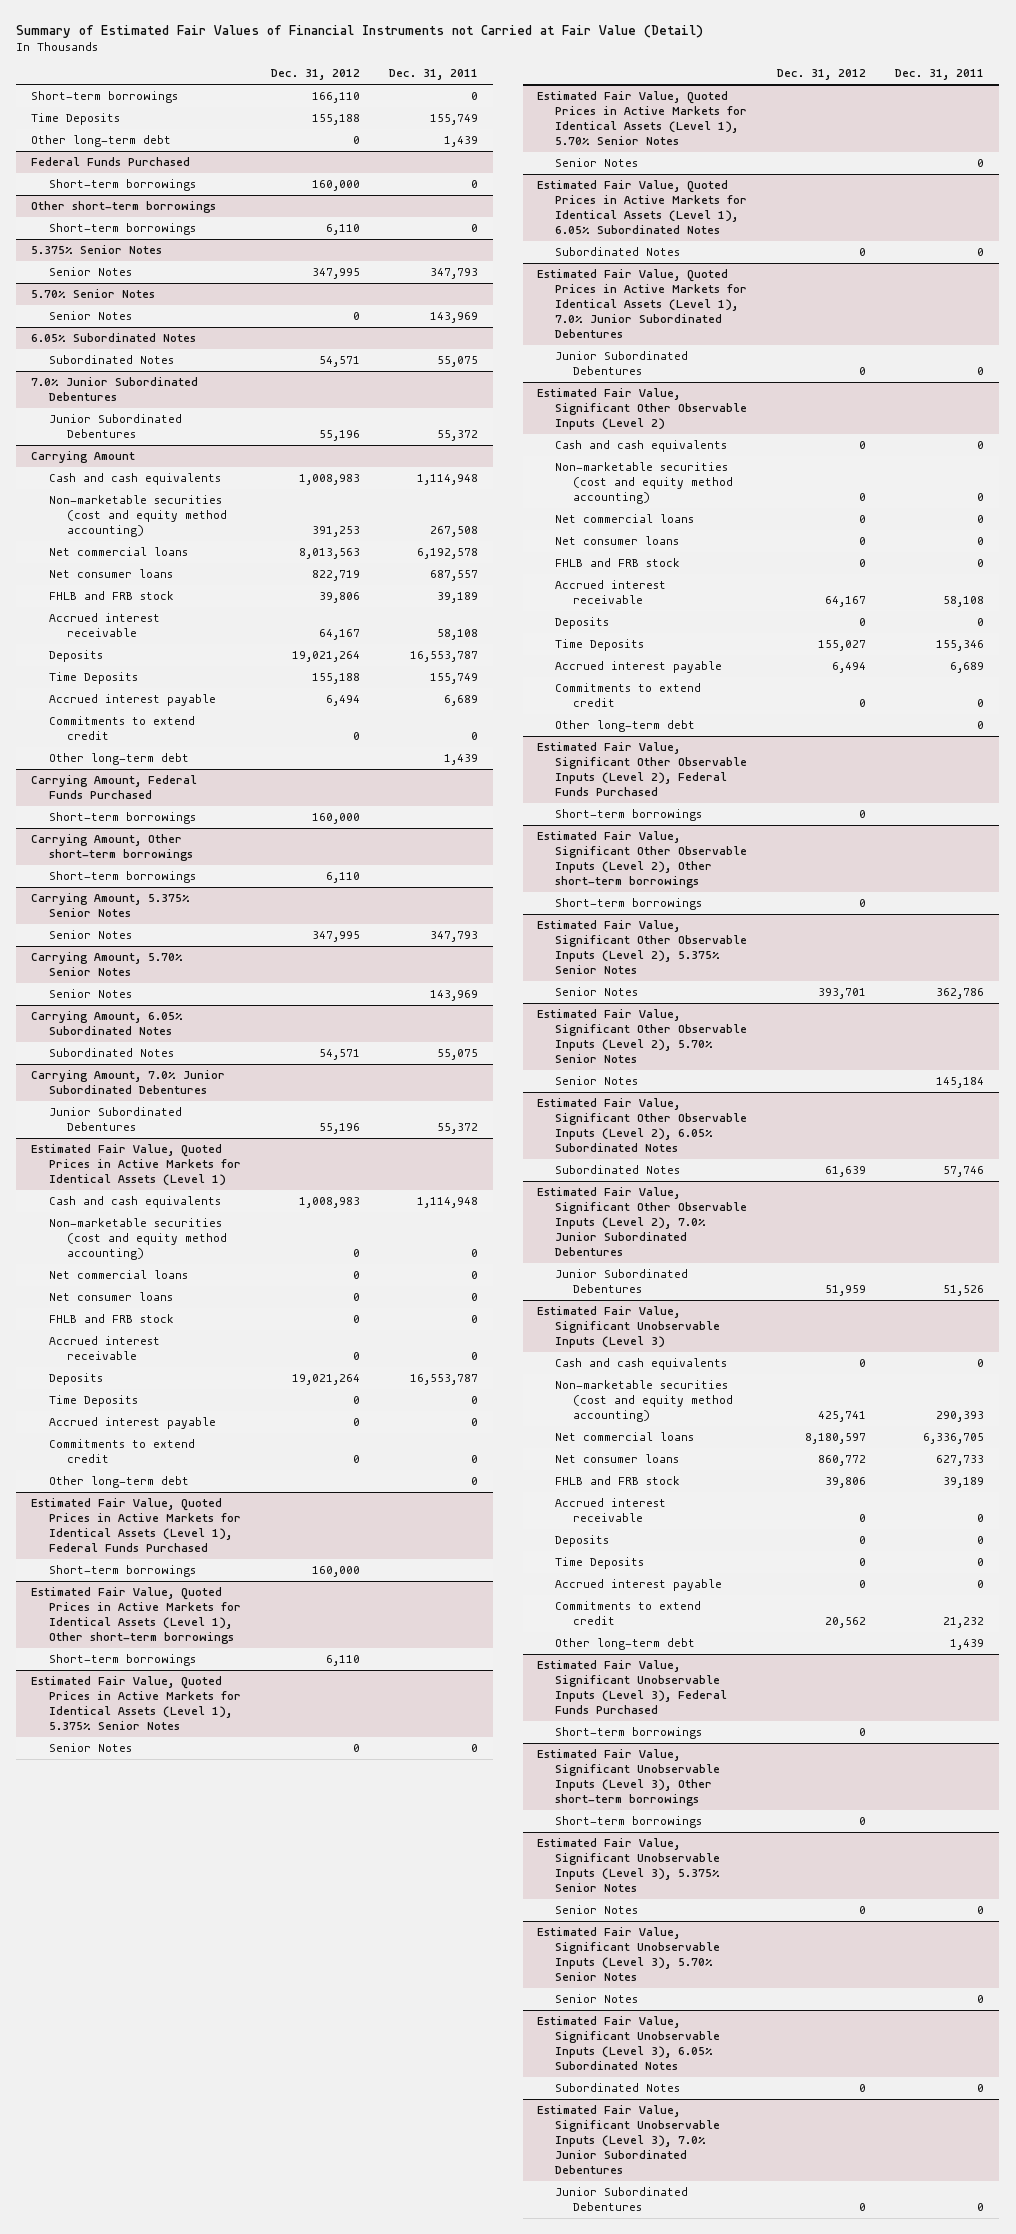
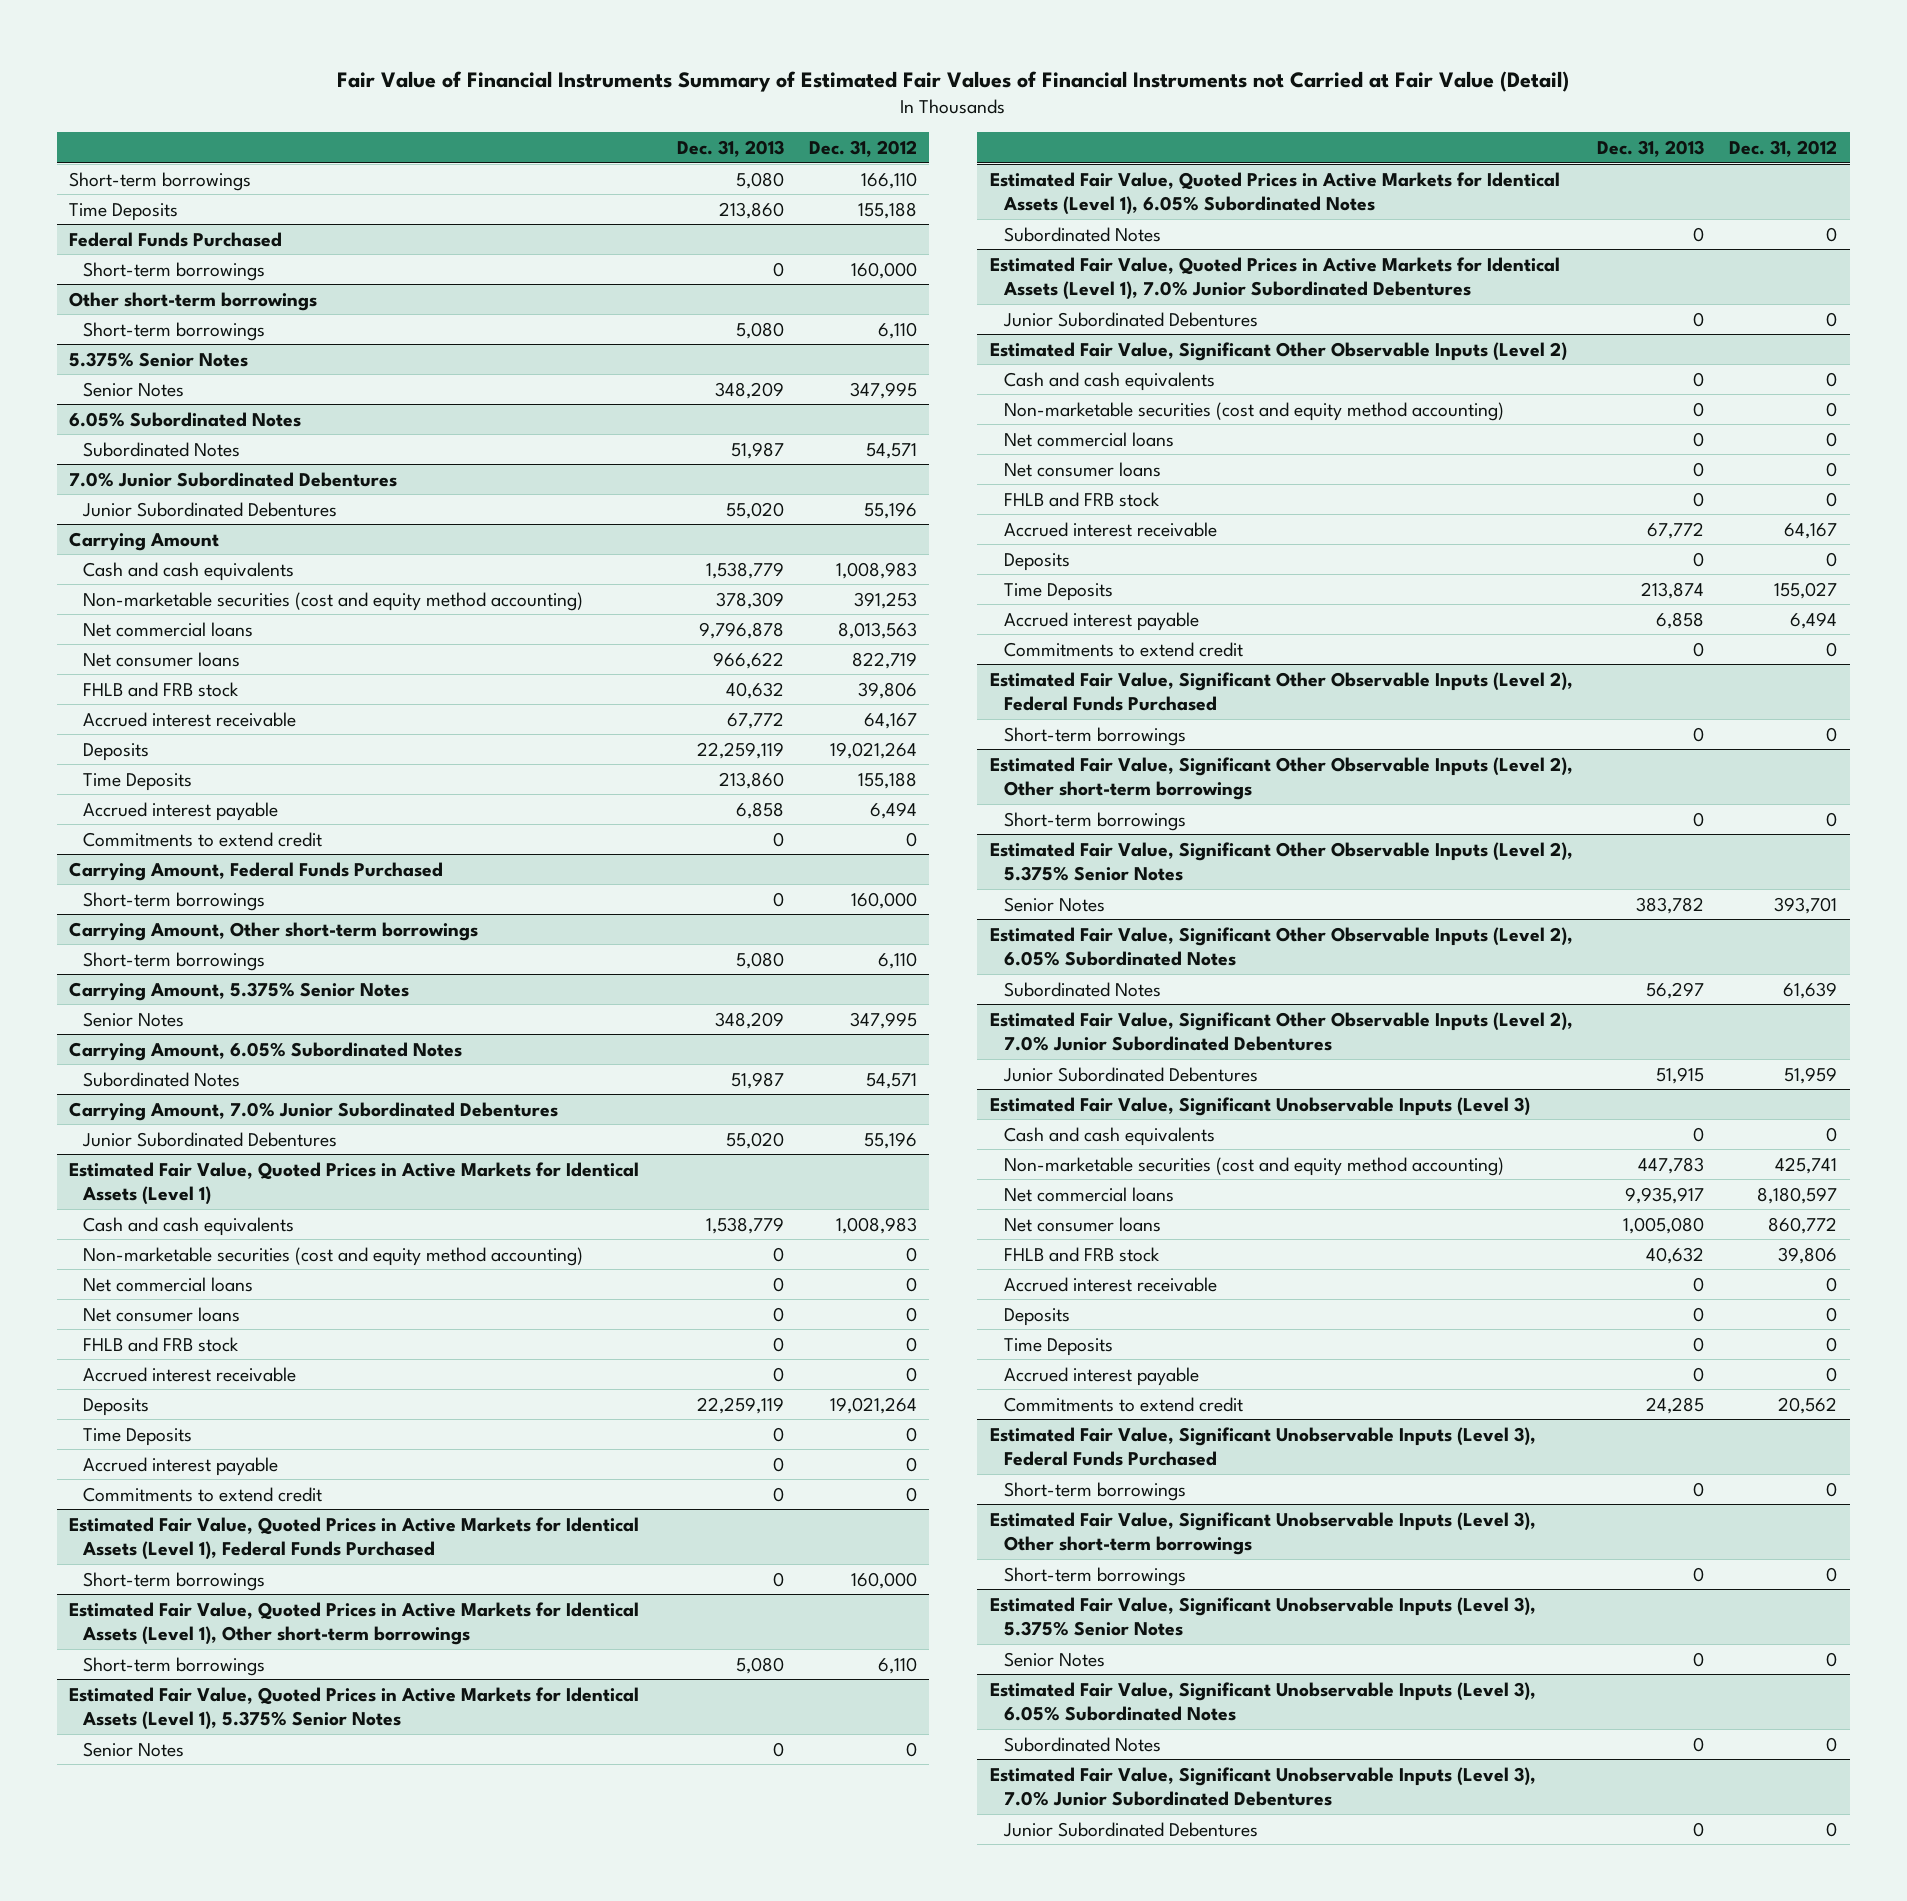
- Summary of Estimated Fair Values of Financial Instruments not Carried at Fair Value (Detail)
+ Fair Value of Financial Instruments Summary of Estimated Fair Values of Financial Instruments not Carried at Fair Value (Detail)
- | Dec. 31, 2012 | Dec. 31, 2011
+ | Dec. 31, 2013 | Dec. 31, 2012
- Other long-term debt | 0 | 1,439
- 5.70% Senior Notes
- Senior Notes | 0 | 143,969
@ Carrying Amount
- Other long-term debt | | 1,439
- Carrying Amount, 5.70% Senior Notes
- Senior Notes | | 143,969
@ Estimated Fair Value, Quoted Prices in Active Markets for Identical Assets (Level 1)
- Other long-term debt | | 0
- Estimated Fair Value, Quoted Prices in Active Markets for Identical Assets (Level 1), 5.70% Senior Notes
- Senior Notes | | 0
@ Estimated Fair Value, Significant Other Observable Inputs (Level 2)
- Other long-term debt | | 0
- Estimated Fair Value, Significant Other Observable Inputs (Level 2), 5.70% Senior Notes
- Senior Notes | | 145,184
@ Estimated Fair Value, Significant Unobservable Inputs (Level 3)
- Other long-term debt | | 1,439
- Estimated Fair Value, Significant Unobservable Inputs (Level 3), 5.70% Senior Notes
- Senior Notes | | 0

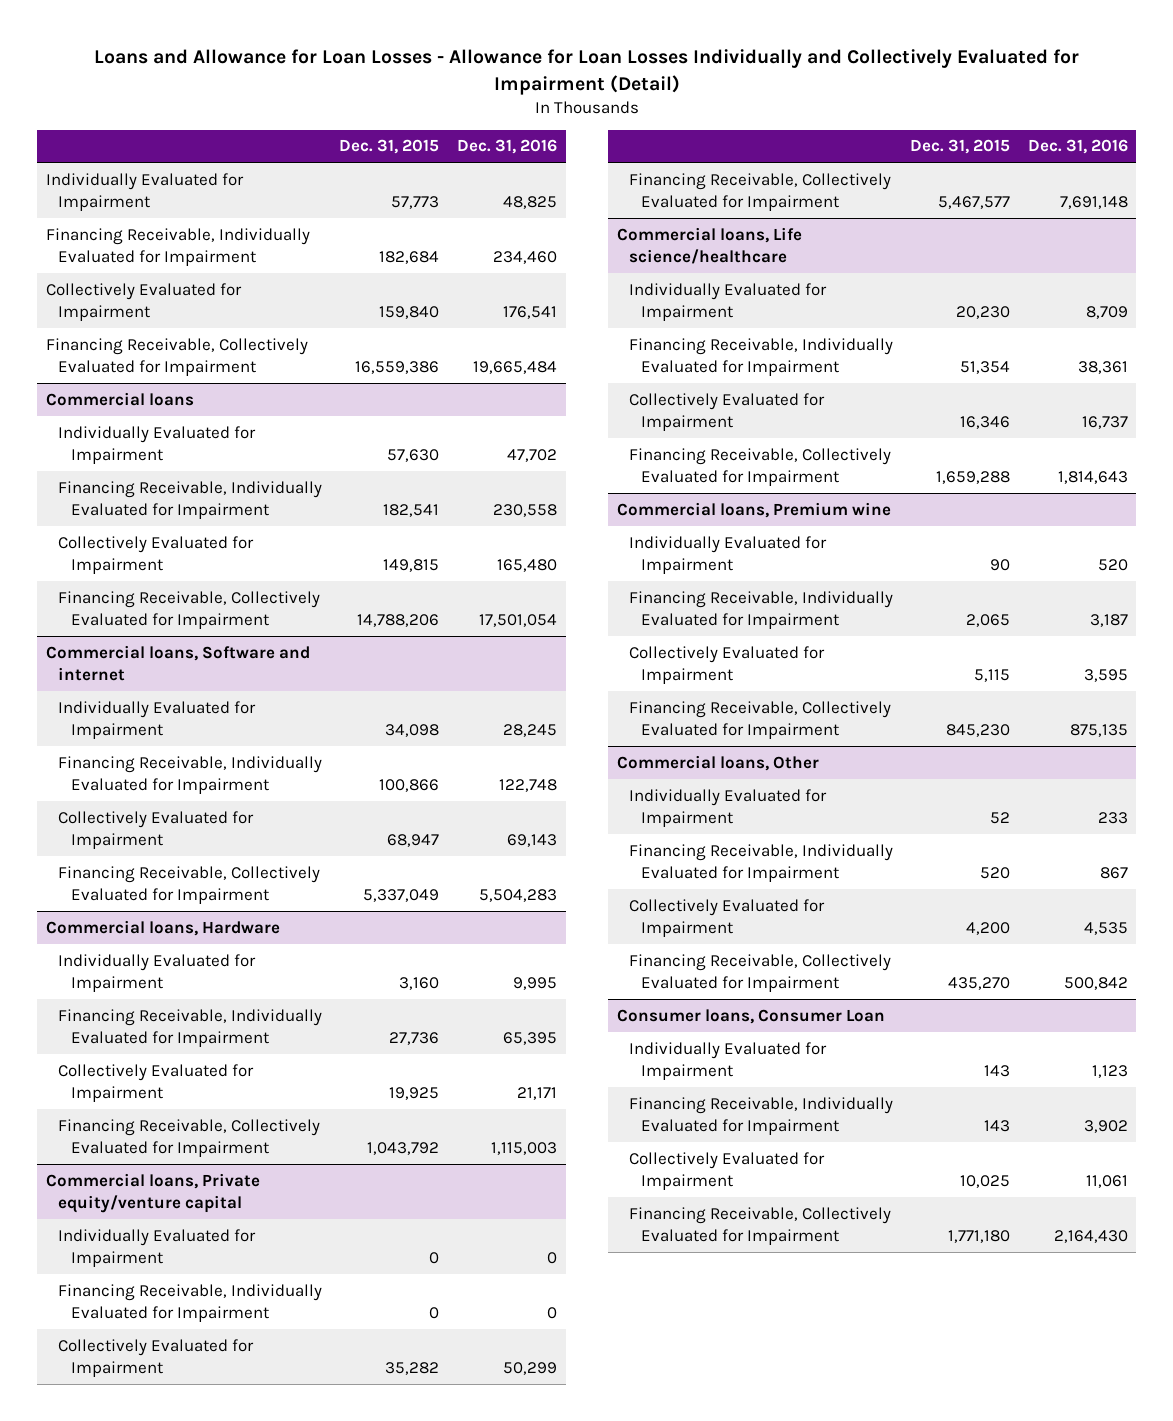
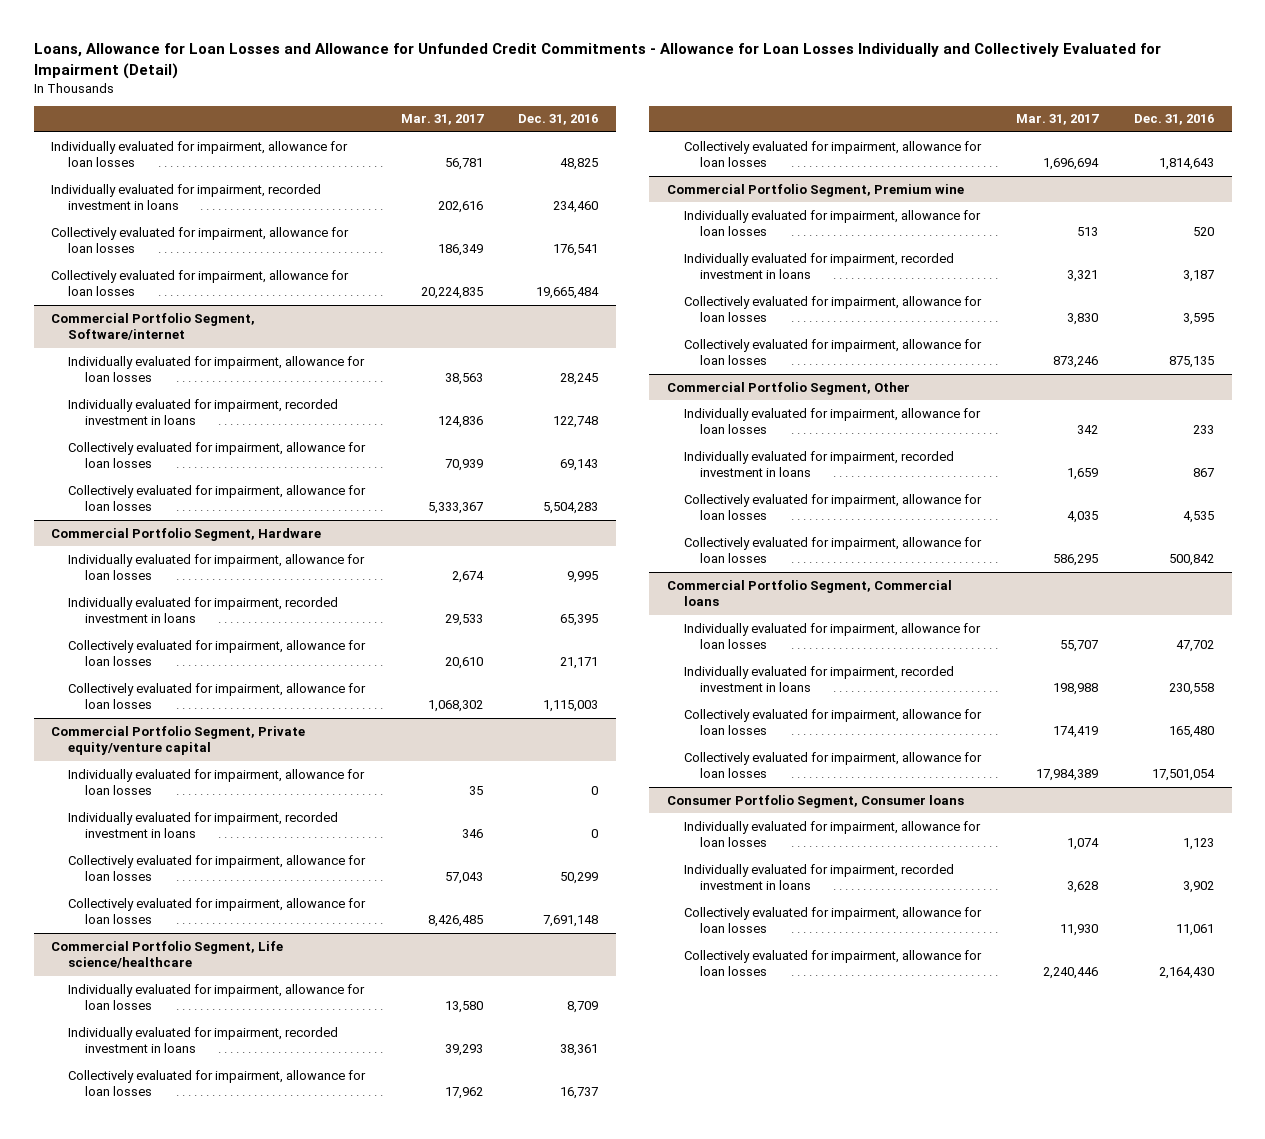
- Loans and Allowance for Loan Losses - Allowance for Loan Losses Individually and Collectively Evaluated for Impairment (Detail)
+ Loans, Allowance for Loan Losses and Allowance for Unfunded Credit Commitments - Allowance for Loan Losses Individually and Collectively Evaluated for Impairment (Detail)
- | Dec. 31, 2015 | Dec. 31, 2016
+ | Mar. 31, 2017 | Dec. 31, 2016
- Individually Evaluated for Impairment | 57,773 | 48,825
- Financing Receivable, Individually Evaluated for Impairment | 182,684 | 234,460
- Collectively Evaluated for Impairment | 159,840 | 176,541
- Financing Receivable, Collectively Evaluated for Impairment | 16,559,386 | 19,665,484
- Commercial loans
- Individually Evaluated for Impairment | 57,630 | 47,702
- Financing Receivable, Individually Evaluated for Impairment | 182,541 | 230,558
- Collectively Evaluated for Impairment | 149,815 | 165,480
- Financing Receivable, Collectively Evaluated for Impairment | 14,788,206 | 17,501,054
- Commercial loans, Software and internet
- Individually Evaluated for Impairment | 34,098 | 28,245
- Financing Receivable, Individually Evaluated for Impairment | 100,866 | 122,748
- Collectively Evaluated for Impairment | 68,947 | 69,143
- Financing Receivable, Collectively Evaluated for Impairment | 5,337,049 | 5,504,283
- Commercial loans, Hardware
- Individually Evaluated for Impairment | 3,160 | 9,995
- Financing Receivable, Individually Evaluated for Impairment | 27,736 | 65,395
- Collectively Evaluated for Impairment | 19,925 | 21,171
- Financing Receivable, Collectively Evaluated for Impairment | 1,043,792 | 1,115,003
- Commercial loans, Private equity/venture capital
- Individually Evaluated for Impairment | 0 | 0
- Financing Receivable, Individually Evaluated for Impairment | 0 | 0
- Collectively Evaluated for Impairment | 35,282 | 50,299
- Financing Receivable, Collectively Evaluated for Impairment | 5,467,577 | 7,691,148
- Commercial loans, Life science/healthcare
- Individually Evaluated for Impairment | 20,230 | 8,709
- Financing Receivable, Individually Evaluated for Impairment | 51,354 | 38,361
- Collectively Evaluated for Impairment | 16,346 | 16,737
- Financing Receivable, Collectively Evaluated for Impairment | 1,659,288 | 1,814,643
- Commercial loans, Premium wine
- Individually Evaluated for Impairment | 90 | 520
- Financing Receivable, Individually Evaluated for Impairment | 2,065 | 3,187
- Collectively Evaluated for Impairment | 5,115 | 3,595
- Financing Receivable, Collectively Evaluated for Impairment | 845,230 | 875,135
- Commercial loans, Other
- Individually Evaluated for Impairment | 52 | 233
- Financing Receivable, Individually Evaluated for Impairment | 520 | 867
- Collectively Evaluated for Impairment | 4,200 | 4,535
- Financing Receivable, Collectively Evaluated for Impairment | 435,270 | 500,842
- Consumer loans, Consumer Loan
- Individually Evaluated for Impairment | 143 | 1,123
- Financing Receivable, Individually Evaluated for Impairment | 143 | 3,902
- Collectively Evaluated for Impairment | 10,025 | 11,061
- Financing Receivable, Collectively Evaluated for Impairment | 1,771,180 | 2,164,430
+ Individually evaluated for impairment, allowance for loan losses | 56,781 | 48,825
+ Individually evaluated for impairment, recorded investment in loans | 202,616 | 234,460
+ Collectively evaluated for impairment, allowance for loan losses | 186,349 | 176,541
+ Collectively evaluated for impairment, allowance for loan losses | 20,224,835 | 19,665,484
+ Commercial Portfolio Segment, Software/internet
+ Individually evaluated for impairment, allowance for loan losses | 38,563 | 28,245
+ Individually evaluated for impairment, recorded investment in loans | 124,836 | 122,748
+ Collectively evaluated for impairment, allowance for loan losses | 70,939 | 69,143
+ Collectively evaluated for impairment, allowance for loan losses | 5,333,367 | 5,504,283
+ Commercial Portfolio Segment, Hardware
+ Individually evaluated for impairment, allowance for loan losses | 2,674 | 9,995
+ Individually evaluated for impairment, recorded investment in loans | 29,533 | 65,395
+ Collectively evaluated for impairment, allowance for loan losses | 20,610 | 21,171
+ Collectively evaluated for impairment, allowance for loan losses | 1,068,302 | 1,115,003
+ Commercial Portfolio Segment, Private equity/venture capital
+ Individually evaluated for impairment, allowance for loan losses | 35 | 0
+ Individually evaluated for impairment, recorded investment in loans | 346 | 0
+ Collectively evaluated for impairment, allowance for loan losses | 57,043 | 50,299
+ Collectively evaluated for impairment, allowance for loan losses | 8,426,485 | 7,691,148
+ Commercial Portfolio Segment, Life science/healthcare
+ Individually evaluated for impairment, allowance for loan losses | 13,580 | 8,709
+ Individually evaluated for impairment, recorded investment in loans | 39,293 | 38,361
+ Collectively evaluated for impairment, allowance for loan losses | 17,962 | 16,737
+ Collectively evaluated for impairment, allowance for loan losses | 1,696,694 | 1,814,643
+ Commercial Portfolio Segment, Premium wine
+ Individually evaluated for impairment, allowance for loan losses | 513 | 520
+ Individually evaluated for impairment, recorded investment in loans | 3,321 | 3,187
+ Collectively evaluated for impairment, allowance for loan losses | 3,830 | 3,595
+ Collectively evaluated for impairment, allowance for loan losses | 873,246 | 875,135
+ Commercial Portfolio Segment, Other
+ Individually evaluated for impairment, allowance for loan losses | 342 | 233
+ Individually evaluated for impairment, recorded investment in loans | 1,659 | 867
+ Collectively evaluated for impairment, allowance for loan losses | 4,035 | 4,535
+ Collectively evaluated for impairment, allowance for loan losses | 586,295 | 500,842
+ Commercial Portfolio Segment, Commercial loans
+ Individually evaluated for impairment, allowance for loan losses | 55,707 | 47,702
+ Individually evaluated for impairment, recorded investment in loans | 198,988 | 230,558
+ Collectively evaluated for impairment, allowance for loan losses | 174,419 | 165,480
+ Collectively evaluated for impairment, allowance for loan losses | 17,984,389 | 17,501,054
+ Consumer Portfolio Segment, Consumer loans
+ Individually evaluated for impairment, allowance for loan losses | 1,074 | 1,123
+ Individually evaluated for impairment, recorded investment in loans | 3,628 | 3,902
+ Collectively evaluated for impairment, allowance for loan losses | 11,930 | 11,061
+ Collectively evaluated for impairment, allowance for loan losses | 2,240,446 | 2,164,430

